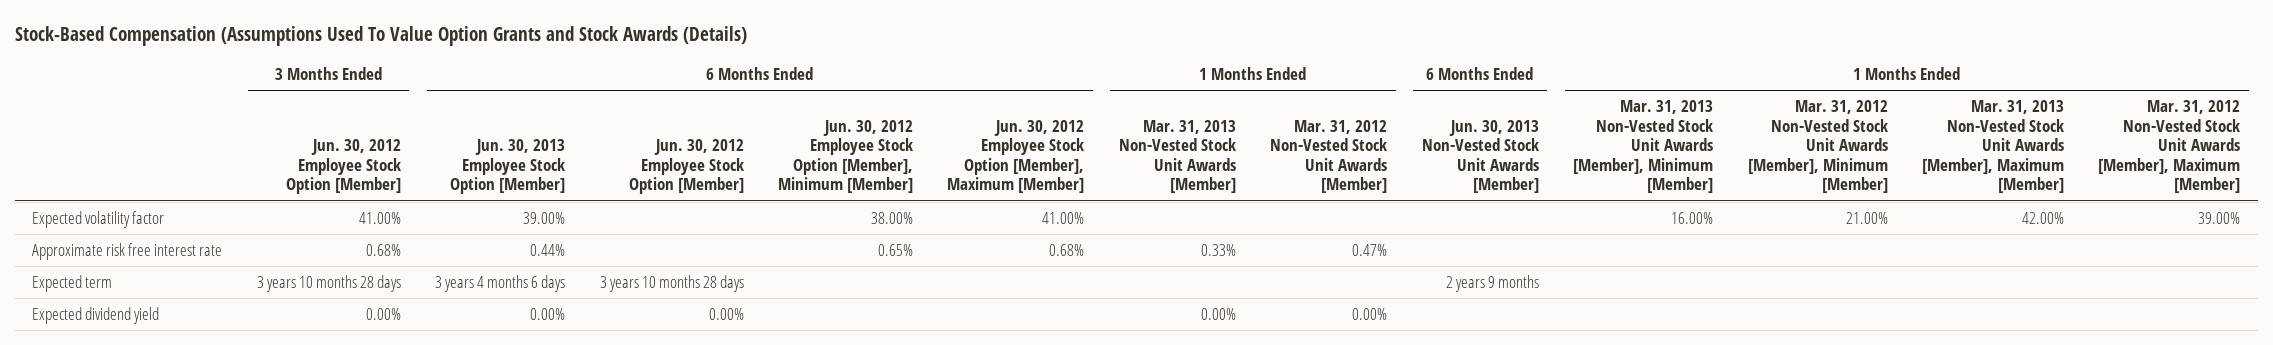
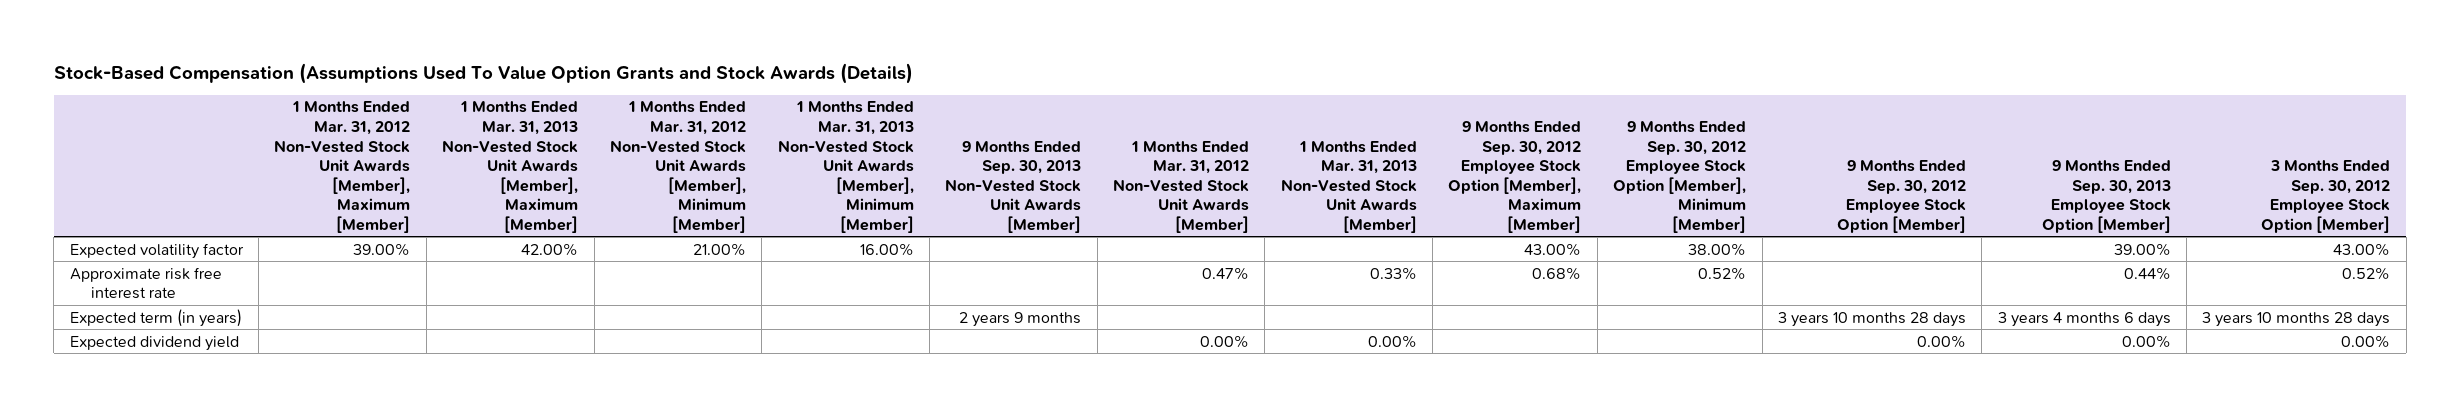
- | 3 Months Ended Jun. 30, 2012 Employee Stock Option [Member] | 6 Months Ended Jun. 30, 2013 Employee Stock Option [Member] | 6 Months Ended Jun. 30, 2012 Employee Stock Option [Member] | 6 Months Ended Jun. 30, 2012 Employee Stock Option [Member], Minimum [Member] | 6 Months Ended Jun. 30, 2012 Employee Stock Option [Member], Maximum [Member] | 1 Months Ended Mar. 31, 2013 Non-Vested Stock Unit Awards [Member] | 1 Months Ended Mar. 31, 2012 Non-Vested Stock Unit Awards [Member] | 6 Months Ended Jun. 30, 2013 Non-Vested Stock Unit Awards [Member] | 1 Months Ended Mar. 31, 2013 Non-Vested Stock Unit Awards [Member], Minimum [Member] | 1 Months Ended Mar. 31, 2012 Non-Vested Stock Unit Awards [Member], Minimum [Member] | 1 Months Ended Mar. 31, 2013 Non-Vested Stock Unit Awards [Member], Maximum [Member] | 1 Months Ended Mar. 31, 2012 Non-Vested Stock Unit Awards [Member], Maximum [Member]
+ | 1 Months Ended Mar. 31, 2012 Non-Vested Stock Unit Awards [Member], Maximum [Member] | 1 Months Ended Mar. 31, 2013 Non-Vested Stock Unit Awards [Member], Maximum [Member] | 1 Months Ended Mar. 31, 2012 Non-Vested Stock Unit Awards [Member], Minimum [Member] | 1 Months Ended Mar. 31, 2013 Non-Vested Stock Unit Awards [Member], Minimum [Member] | 9 Months Ended Sep. 30, 2013 Non-Vested Stock Unit Awards [Member] | 1 Months Ended Mar. 31, 2012 Non-Vested Stock Unit Awards [Member] | 1 Months Ended Mar. 31, 2013 Non-Vested Stock Unit Awards [Member] | 9 Months Ended Sep. 30, 2012 Employee Stock Option [Member], Maximum [Member] | 9 Months Ended Sep. 30, 2012 Employee Stock Option [Member], Minimum [Member] | 9 Months Ended Sep. 30, 2012 Employee Stock Option [Member] | 9 Months Ended Sep. 30, 2013 Employee Stock Option [Member] | 3 Months Ended Sep. 30, 2012 Employee Stock Option [Member]
- Expected term | 3 years 10 months 28 days | 3 years 4 months 6 days | 3 years 10 months 28 days | | | | | 2 years 9 months | | | |
+ Expected term (in years) | | | | | 2 years 9 months | | | | | 3 years 10 months 28 days | 3 years 4 months 6 days | 3 years 10 months 28 days

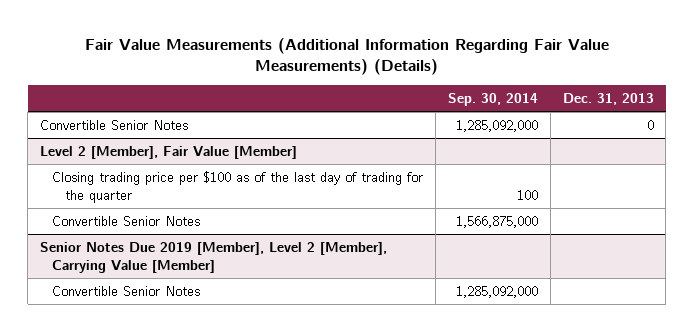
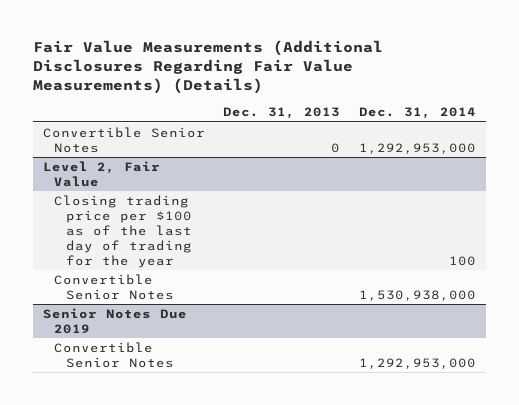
- Fair Value Measurements (Additional Information Regarding Fair Value Measurements) (Details)
+ Fair Value Measurements (Additional Disclosures Regarding Fair Value Measurements) (Details)
- | Sep. 30, 2014 | Dec. 31, 2013
+ | Dec. 31, 2013 | Dec. 31, 2014
- Level 2 [Member], Fair Value [Member]
- Closing trading price per $100 as of the last day of trading for the quarter | 100 |
+ Level 2, Fair Value
+ Closing trading price per $100 as of the last day of trading for the year | | 100
- Senior Notes Due 2019 [Member], Level 2 [Member], Carrying Value [Member]
+ Senior Notes Due 2019

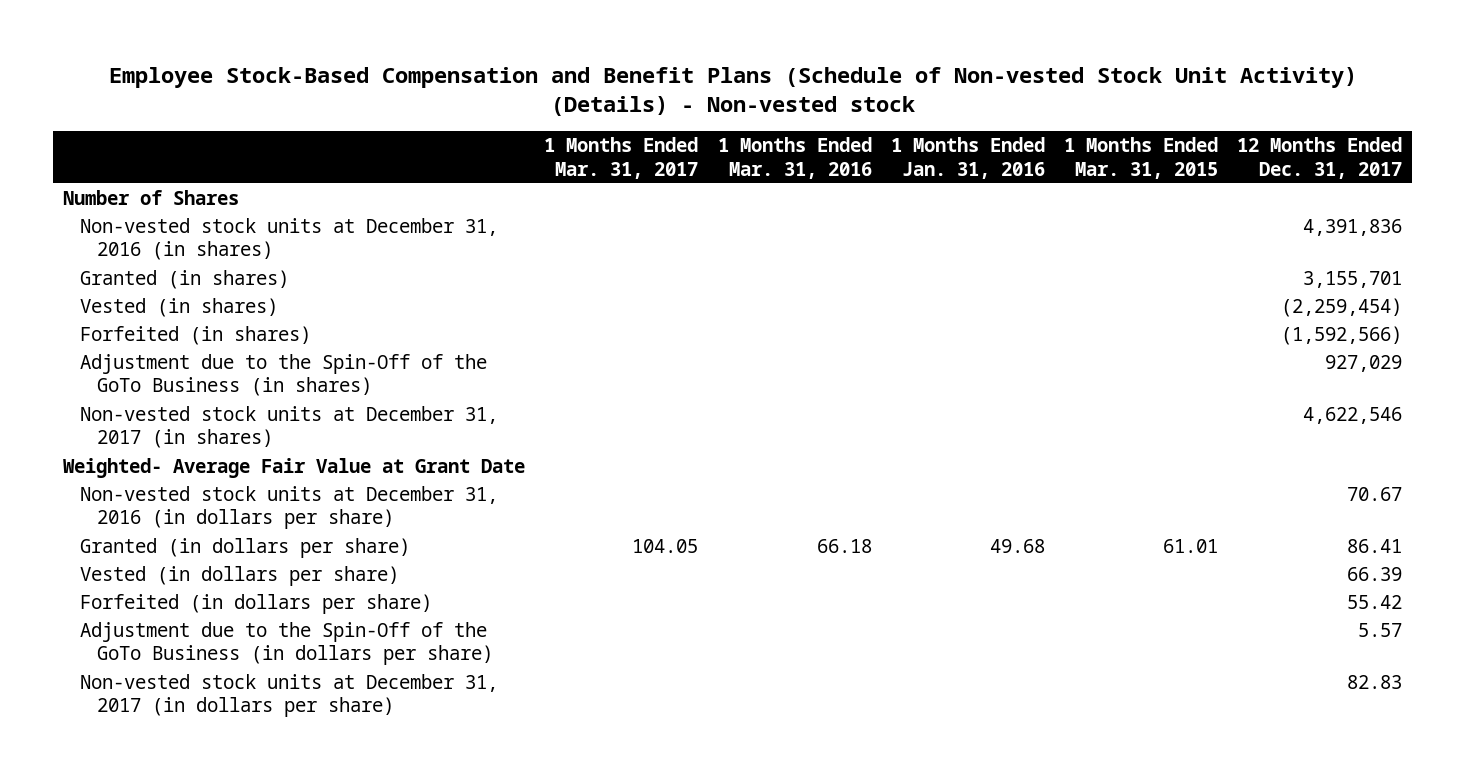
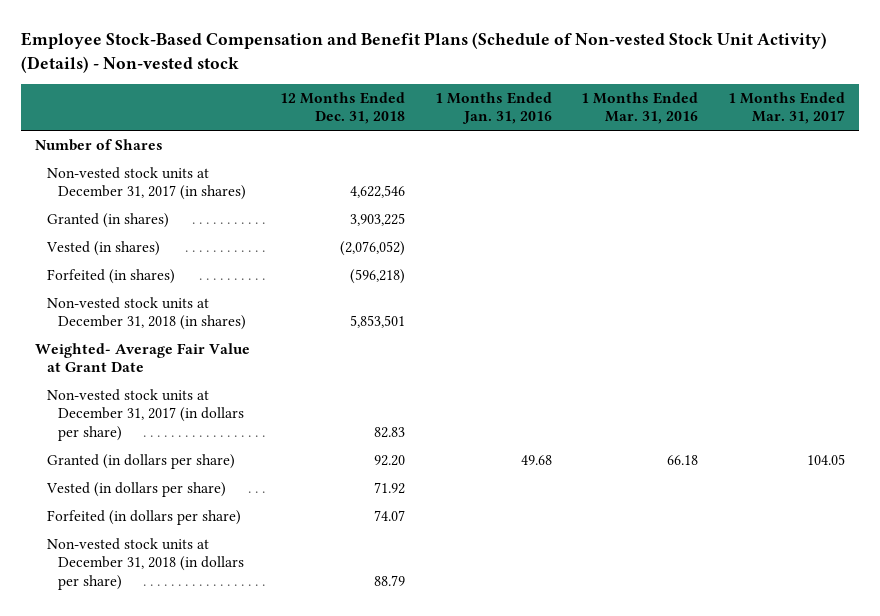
- | 1 Months Ended Mar. 31, 2017 | 1 Months Ended Mar. 31, 2016 | 1 Months Ended Jan. 31, 2016 | 1 Months Ended Mar. 31, 2015 | 12 Months Ended Dec. 31, 2017
+ | 12 Months Ended Dec. 31, 2018 | 1 Months Ended Jan. 31, 2016 | 1 Months Ended Mar. 31, 2016 | 1 Months Ended Mar. 31, 2017
- Non-vested stock units at December 31, 2016 (in shares) | | | | | 4,391,836
moved up: Non-vested stock units at December 31, 2017 (in shares) | 4,622,546 | | |
- Adjustment due to the Spin-Off of the GoTo Business (in shares) | | | | | 927,029
+ Non-vested stock units at December 31, 2018 (in shares) | 5,853,501 | | |
- Non-vested stock units at December 31, 2016 (in dollars per share) | | | | | 70.67
moved up: Non-vested stock units at December 31, 2017 (in dollars per share) | 82.83 | | |
- Adjustment due to the Spin-Off of the GoTo Business (in dollars per share) | | | | | 5.57
+ Non-vested stock units at December 31, 2018 (in dollars per share) | 88.79 | | |

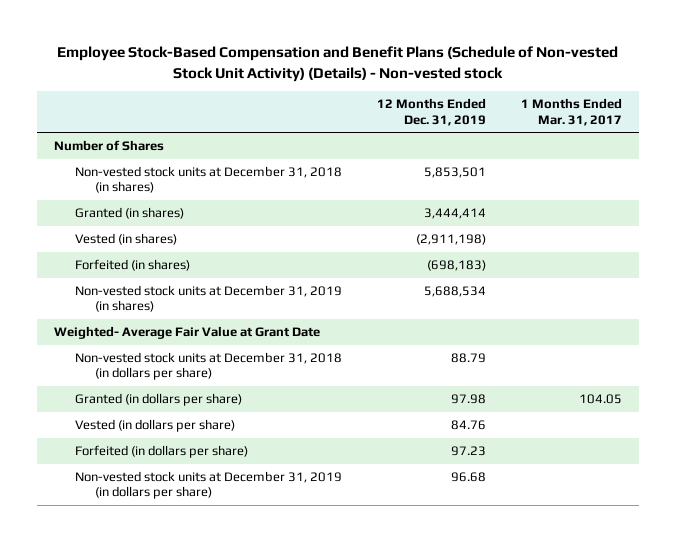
- | 12 Months Ended Dec. 31, 2018 | 1 Months Ended Jan. 31, 2016 | 1 Months Ended Mar. 31, 2016 | 1 Months Ended Mar. 31, 2017
+ | 12 Months Ended Dec. 31, 2019 | 1 Months Ended Mar. 31, 2017
- Non-vested stock units at December 31, 2017 (in shares) | 4,622,546 | | |
moved up: Non-vested stock units at December 31, 2018 (in shares) | 5,853,501 |
+ Non-vested stock units at December 31, 2019 (in shares) | 5,688,534 |
- Non-vested stock units at December 31, 2017 (in dollars per share) | 82.83 | | |
moved up: Non-vested stock units at December 31, 2018 (in dollars per share) | 88.79 |
+ Non-vested stock units at December 31, 2019 (in dollars per share) | 96.68 |

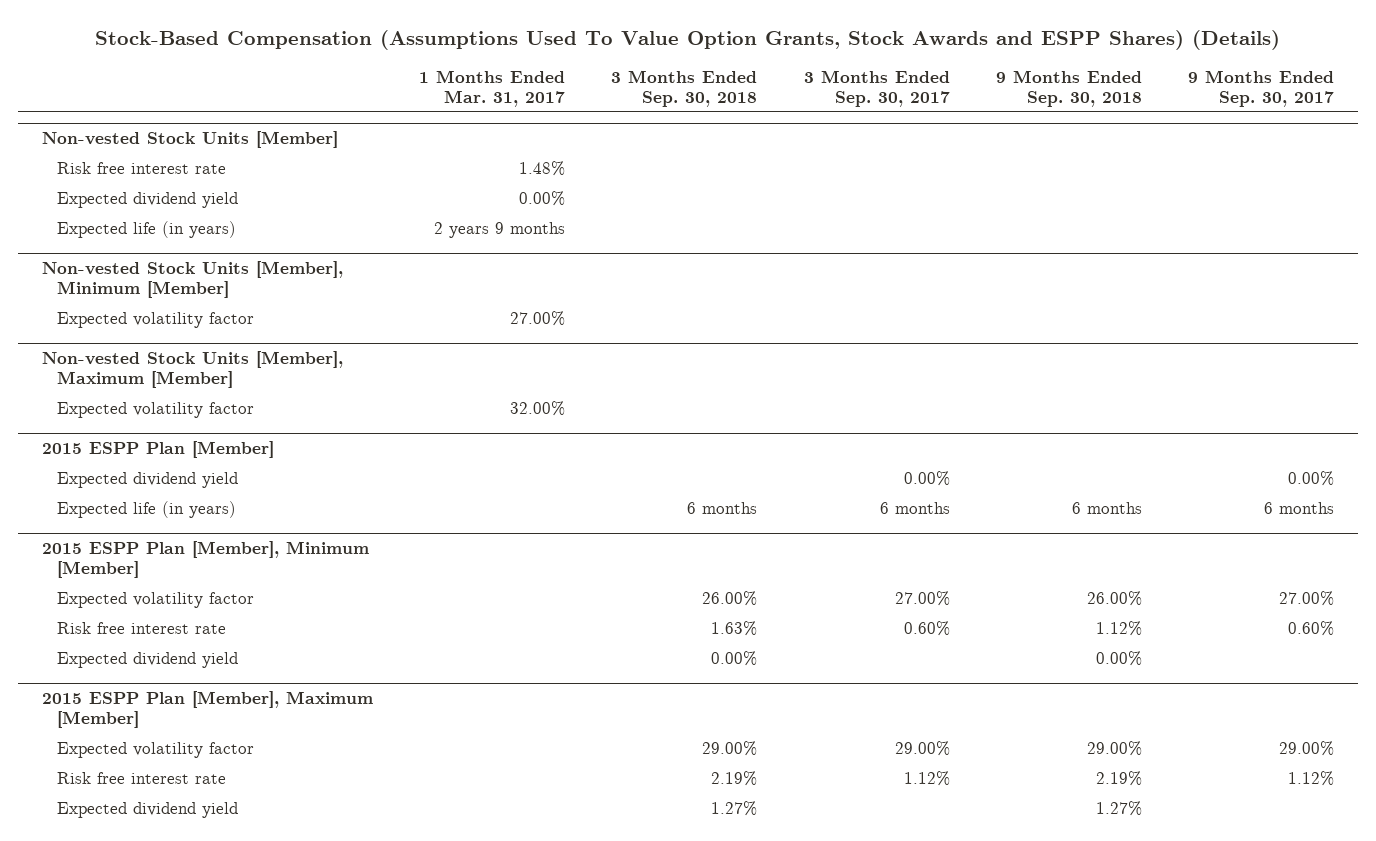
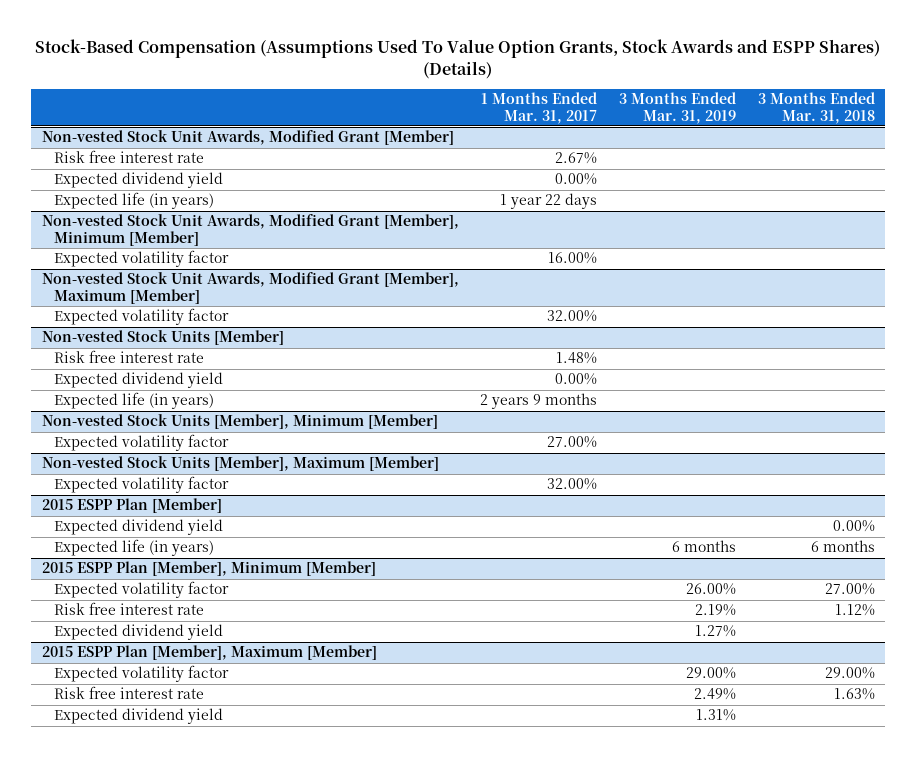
- | 1 Months Ended Mar. 31, 2017 | 3 Months Ended Sep. 30, 2018 | 3 Months Ended Sep. 30, 2017 | 9 Months Ended Sep. 30, 2018 | 9 Months Ended Sep. 30, 2017
+ | 1 Months Ended Mar. 31, 2017 | 3 Months Ended Mar. 31, 2019 | 3 Months Ended Mar. 31, 2018
+ Non-vested Stock Unit Awards, Modified Grant [Member]
+ Risk free interest rate | 2.67% | |
+ Expected dividend yield | 0.00% | |
+ Expected life (in years) | 1 year 22 days | |
+ Non-vested Stock Unit Awards, Modified Grant [Member], Minimum [Member]
+ Expected volatility factor | 16.00% | |
+ Non-vested Stock Unit Awards, Modified Grant [Member], Maximum [Member]
+ Expected volatility factor | 32.00% | |

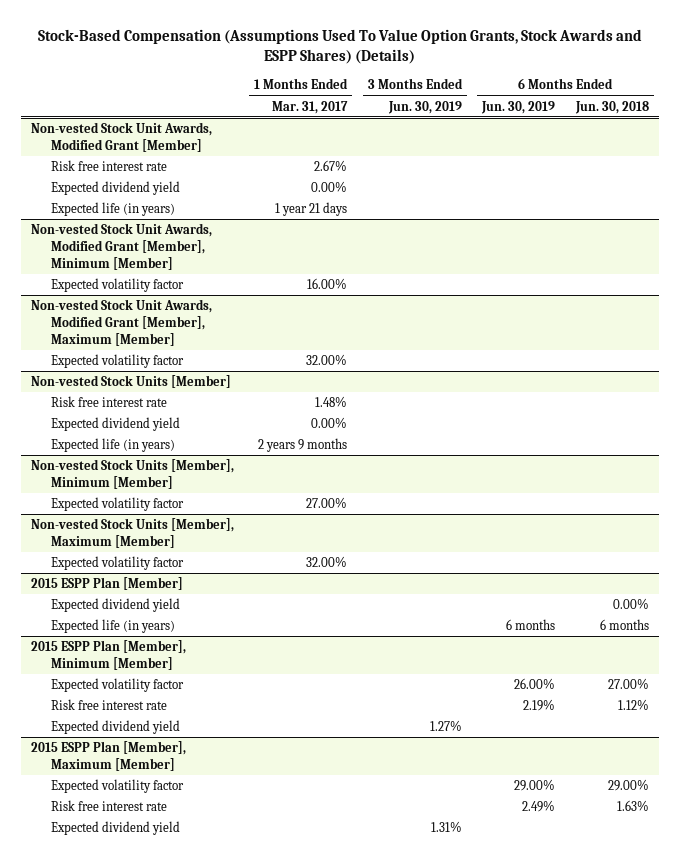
- | 1 Months Ended Mar. 31, 2017 | 3 Months Ended Mar. 31, 2019 | 3 Months Ended Mar. 31, 2018
+ | 1 Months Ended Mar. 31, 2017 | 3 Months Ended Jun. 30, 2019 | 6 Months Ended Jun. 30, 2019 | 6 Months Ended Jun. 30, 2018
@ Non-vested Stock Unit Awards, Modified Grant [Member]
- Expected life (in years) | 1 year 22 days | |
+ Expected life (in years) | 1 year 21 days | | |

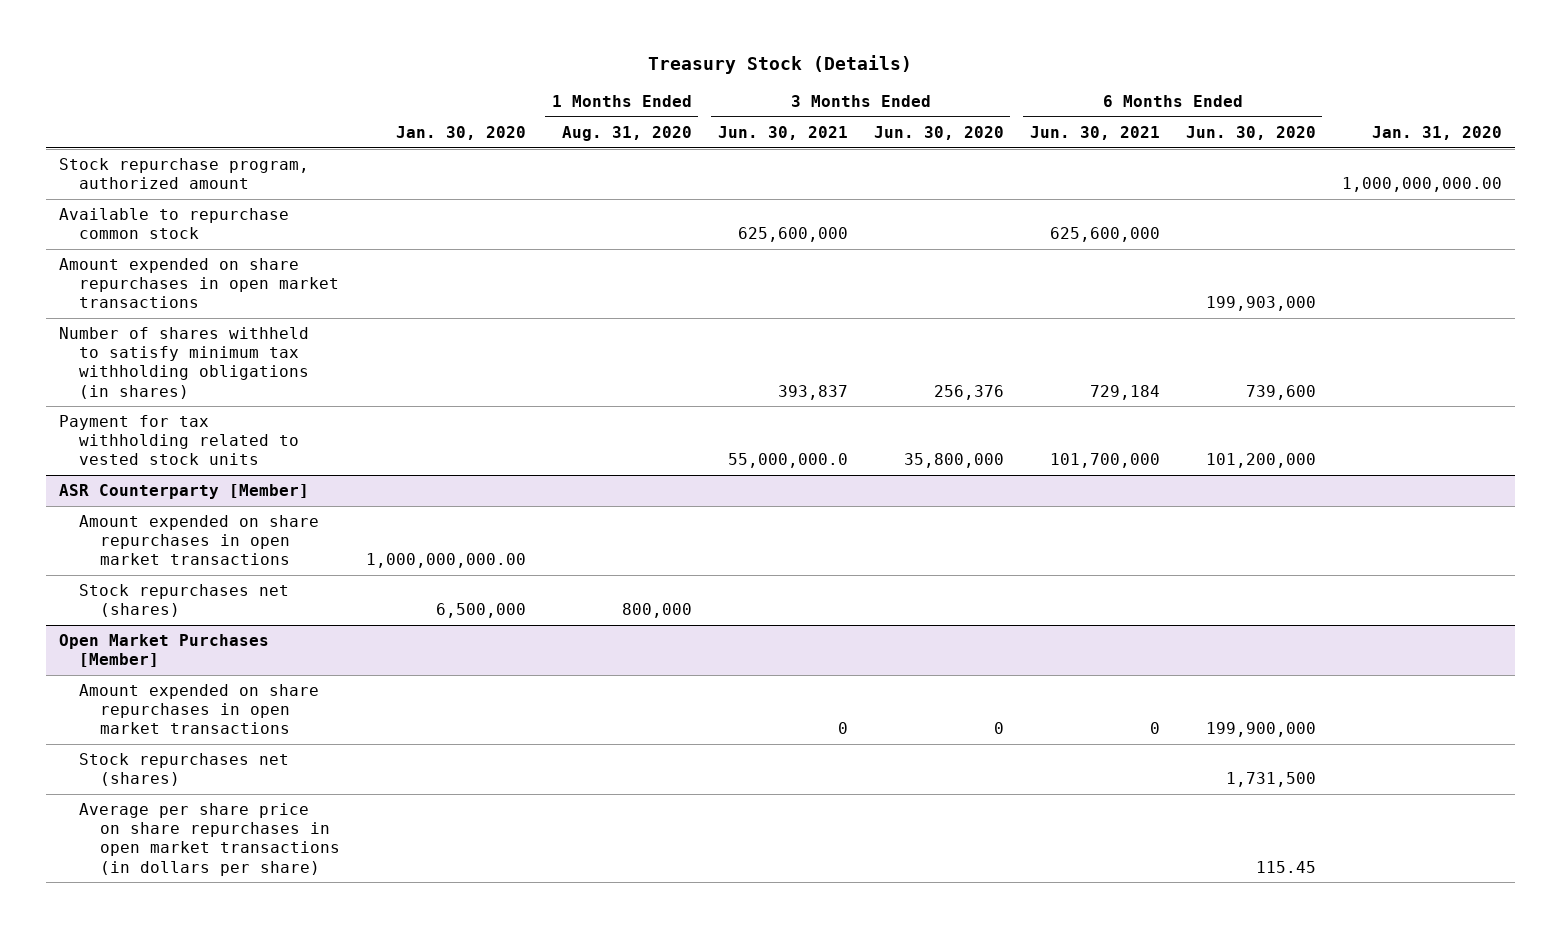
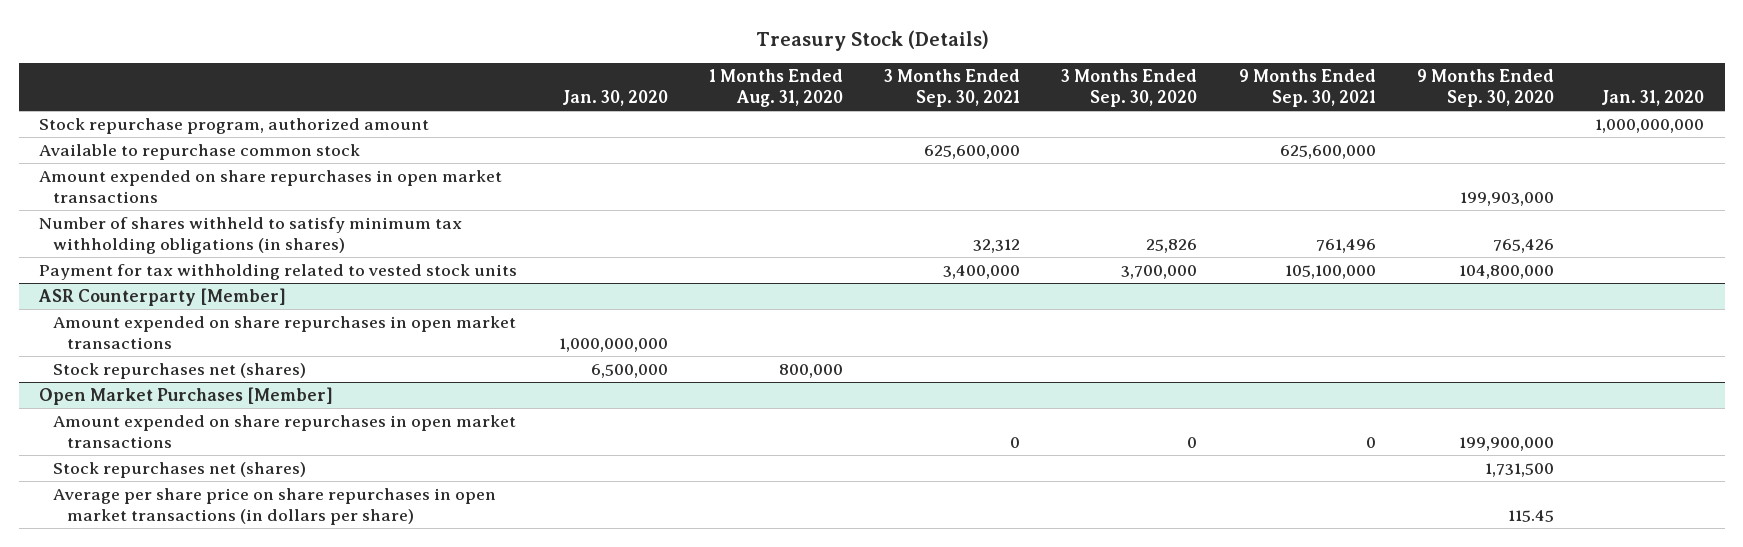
- | Jan. 30, 2020 | 1 Months Ended Aug. 31, 2020 | 3 Months Ended Jun. 30, 2021 | 3 Months Ended Jun. 30, 2020 | 6 Months Ended Jun. 30, 2021 | 6 Months Ended Jun. 30, 2020 | Jan. 31, 2020
+ | Jan. 30, 2020 | 1 Months Ended Aug. 31, 2020 | 3 Months Ended Sep. 30, 2021 | 3 Months Ended Sep. 30, 2020 | 9 Months Ended Sep. 30, 2021 | 9 Months Ended Sep. 30, 2020 | Jan. 31, 2020
- Stock repurchase program, authorized amount | | | | | | | 1,000,000,000.00
+ Stock repurchase program, authorized amount | | | | | | | 1,000,000,000
@ ASR Counterparty [Member]
- Amount expended on share repurchases in open market transactions | 1,000,000,000.00 | | | | | |
+ Amount expended on share repurchases in open market transactions | 1,000,000,000 | | | | | |

